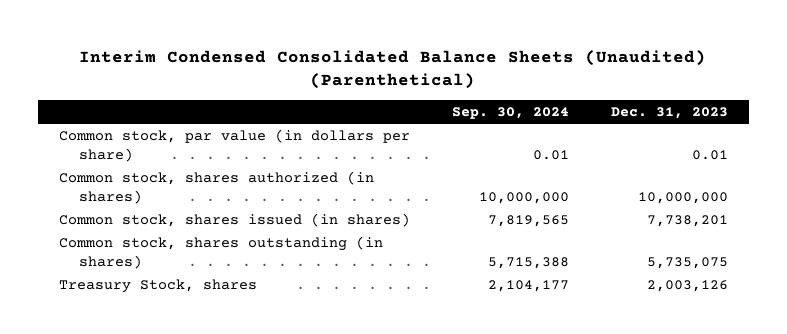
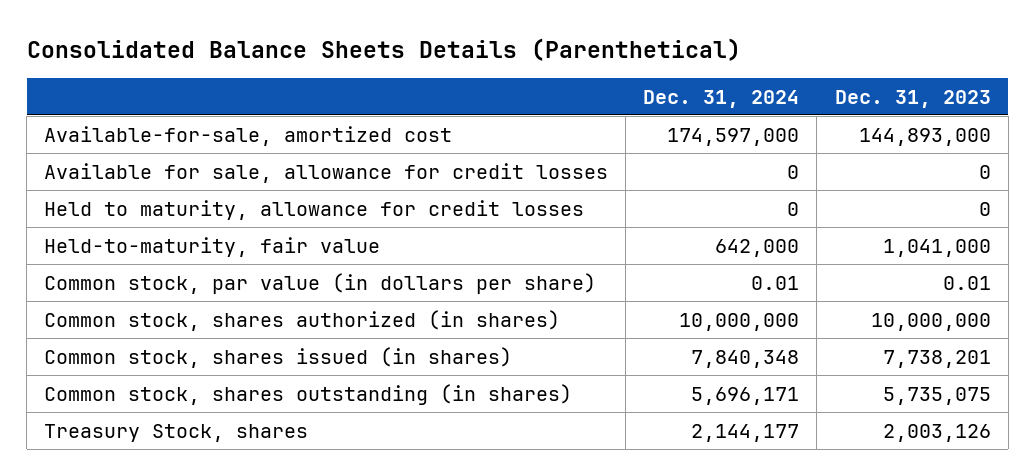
- Interim Condensed Consolidated Balance Sheets (Unaudited) (Parenthetical)
+ Consolidated Balance Sheets Details (Parenthetical)
- | Sep. 30, 2024 | Dec. 31, 2023
+ | Dec. 31, 2024 | Dec. 31, 2023
+ Available-for-sale, amortized cost | 174,597,000 | 144,893,000
+ Available for sale, allowance for credit losses | 0 | 0
+ Held to maturity, allowance for credit losses | 0 | 0
+ Held-to-maturity, fair value | 642,000 | 1,041,000

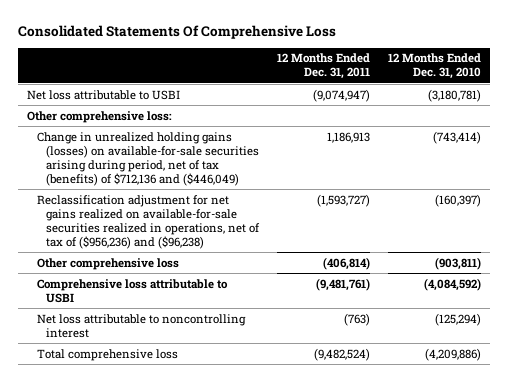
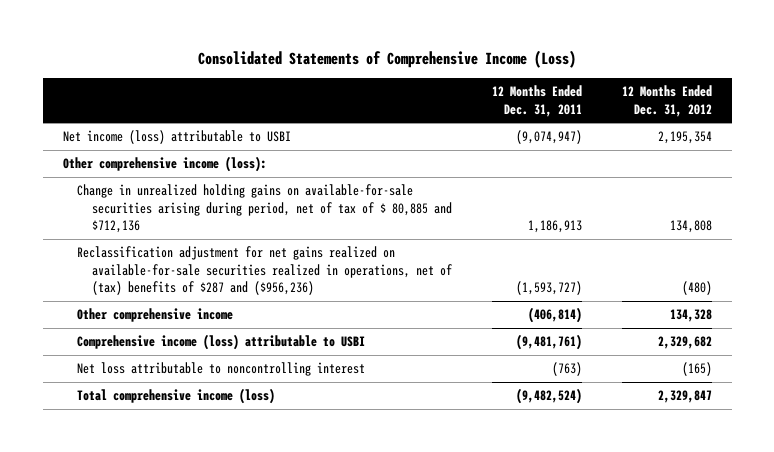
- Consolidated Statements Of Comprehensive Loss
+ Consolidated Statements of Comprehensive Income (Loss)
- | 12 Months Ended Dec. 31, 2011 | 12 Months Ended Dec. 31, 2010
+ | 12 Months Ended Dec. 31, 2011 | 12 Months Ended Dec. 31, 2012
- Net loss attributable to USBI | (9,074,947) | (3,180,781)
- Other comprehensive loss:
- Change in unrealized holding gains (losses) on available-for-sale securities arising during period, net of tax (benefits) of $712,136 and ($446,049) | 1,186,913 | (743,414)
- Reclassification adjustment for net gains realized on available-for-sale securities realized in operations, net of tax of ($956,236) and ($96,238) | (1,593,727) | (160,397)
- Other comprehensive loss | (406,814) | (903,811)
- Comprehensive loss attributable to USBI | (9,481,761) | (4,084,592)
+ Net income (loss) attributable to USBI | (9,074,947) | 2,195,354
+ Other comprehensive income (loss):
+ Change in unrealized holding gains on available-for-sale securities arising during period, net of tax of $ 80,885 and $712,136 | 1,186,913 | 134,808
+ Reclassification adjustment for net gains realized on available-for-sale securities realized in operations, net of (tax) benefits of $287 and ($956,236) | (1,593,727) | (480)
+ Other comprehensive income | (406,814) | 134,328
+ Comprehensive income (loss) attributable to USBI | (9,481,761) | 2,329,682
- Total comprehensive loss | (9,482,524) | (4,209,886)
+ Total comprehensive income (loss) | (9,482,524) | 2,329,847

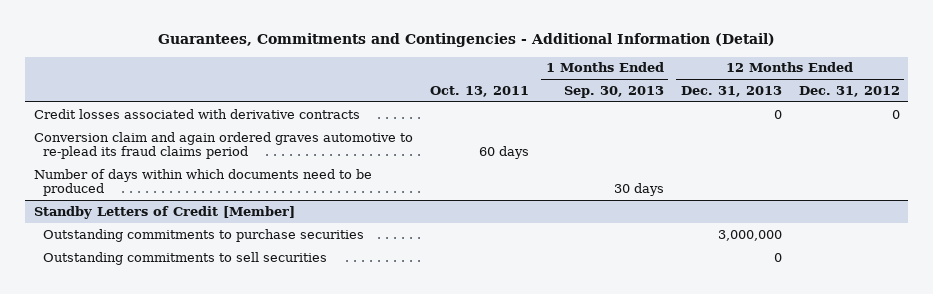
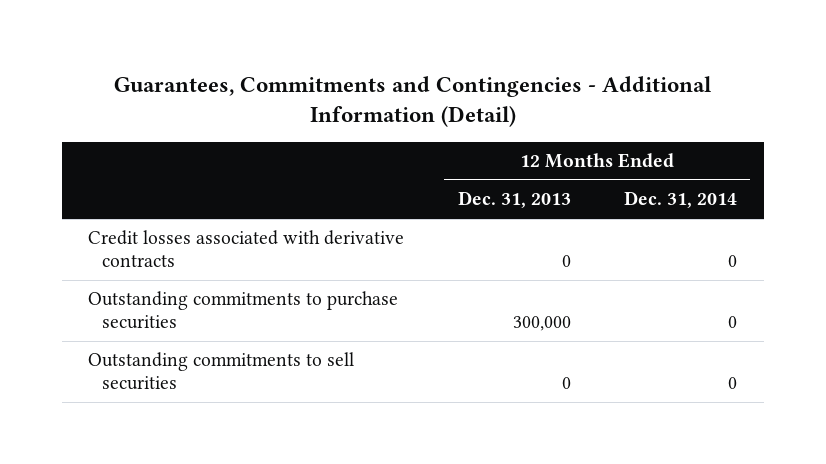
- | Oct. 13, 2011 | 1 Months Ended Sep. 30, 2013 | 12 Months Ended Dec. 31, 2013 | 12 Months Ended Dec. 31, 2012
+ | 12 Months Ended Dec. 31, 2013 | 12 Months Ended Dec. 31, 2014
- Conversion claim and again ordered graves automotive to re-plead its fraud claims period | 60 days | | |
- Number of days within which documents need to be produced | | 30 days | |
- Standby Letters of Credit [Member]
- Outstanding commitments to purchase securities | | | 3,000,000 |
+ Outstanding commitments to purchase securities | 300,000 | 0

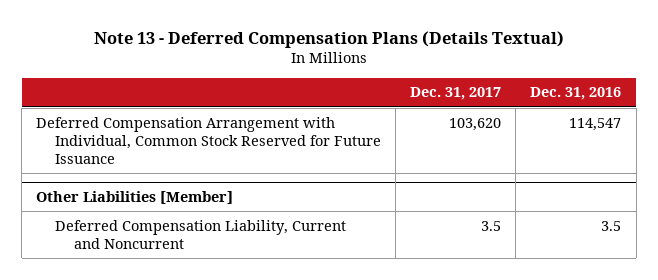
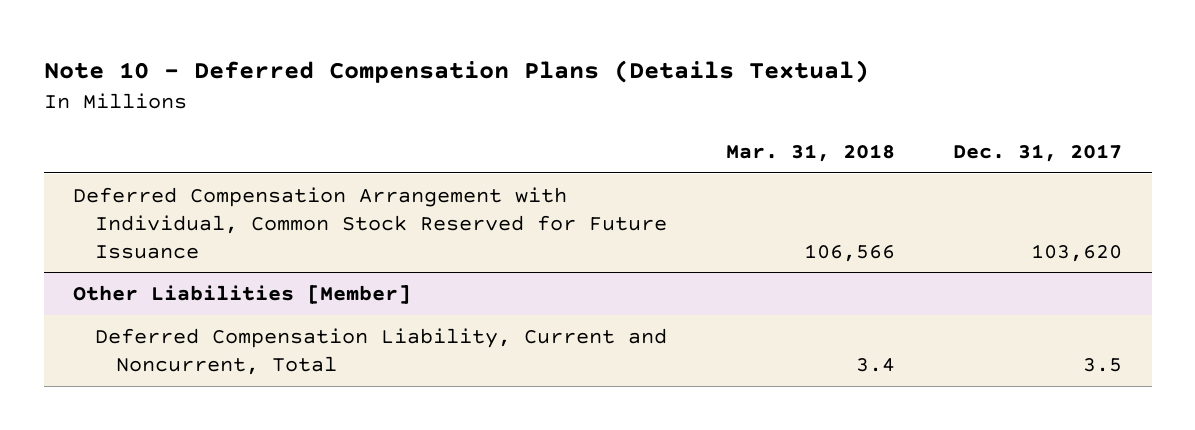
- Note 13 - Deferred Compensation Plans (Details Textual)
+ Note 10 - Deferred Compensation Plans (Details Textual)
- | Dec. 31, 2017 | Dec. 31, 2016
+ | Mar. 31, 2018 | Dec. 31, 2017
@ Other Liabilities [Member]
- Deferred Compensation Liability, Current and Noncurrent | 3.5 | 3.5
+ Deferred Compensation Liability, Current and Noncurrent, Total | 3.4 | 3.5

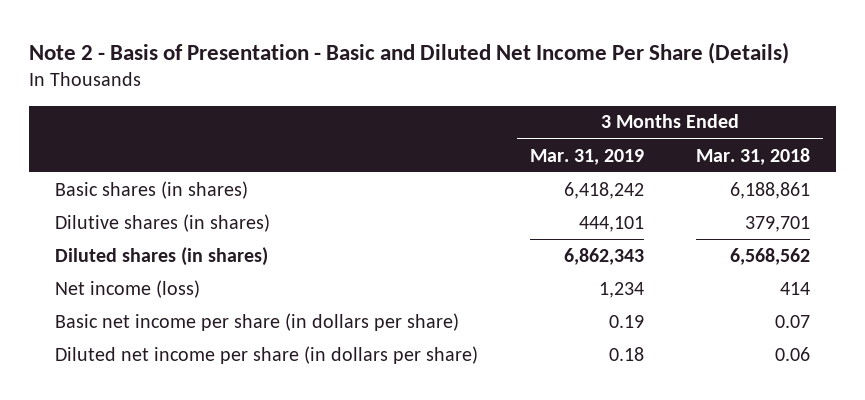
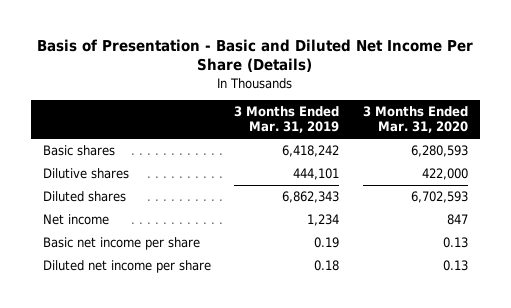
- Note 2 - Basis of Presentation - Basic and Diluted Net Income Per Share (Details)
+ Basis of Presentation - Basic and Diluted Net Income Per Share (Details)
- | 3 Months Ended Mar. 31, 2019 | 3 Months Ended Mar. 31, 2018
+ | 3 Months Ended Mar. 31, 2019 | 3 Months Ended Mar. 31, 2020
- Basic shares (in shares) | 6,418,242 | 6,188,861
- Dilutive shares (in shares) | 444,101 | 379,701
- Diluted shares (in shares) | 6,862,343 | 6,568,562
- Net income (loss) | 1,234 | 414
- Basic net income per share (in dollars per share) | 0.19 | 0.07
- Diluted net income per share (in dollars per share) | 0.18 | 0.06
+ Basic shares | 6,418,242 | 6,280,593
+ Dilutive shares | 444,101 | 422,000
+ Diluted shares | 6,862,343 | 6,702,593
+ Net income | 1,234 | 847
+ Basic net income per share | 0.19 | 0.13
+ Diluted net income per share | 0.18 | 0.13

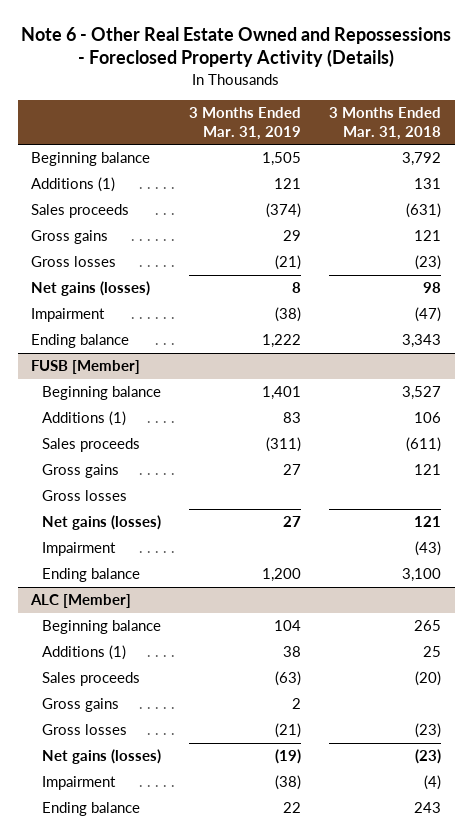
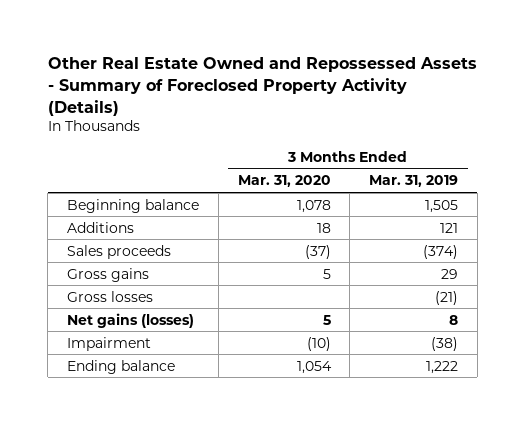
- Note 6 - Other Real Estate Owned and Repossessions - Foreclosed Property Activity (Details)
+ Other Real Estate Owned and Repossessed Assets - Summary of Foreclosed Property Activity (Details)
- | 3 Months Ended Mar. 31, 2019 | 3 Months Ended Mar. 31, 2018
+ | 3 Months Ended Mar. 31, 2020 | 3 Months Ended Mar. 31, 2019
- Additions (1) | 121 | 131
+ Additions | 18 | 121
- FUSB [Member]
- Beginning balance | 1,401 | 3,527
- Additions (1) | 83 | 106
- Sales proceeds | (311) | (611)
- Gross gains | 27 | 121
- Gross losses
- Net gains (losses) | 27 | 121
- Impairment | | (43)
- Ending balance | 1,200 | 3,100
- ALC [Member]
- Beginning balance | 104 | 265
- Additions (1) | 38 | 25
- Sales proceeds | (63) | (20)
- Gross gains | 2 |
- Gross losses | (21) | (23)
- Net gains (losses) | (19) | (23)
- Impairment | (38) | (4)
- Ending balance | 22 | 243

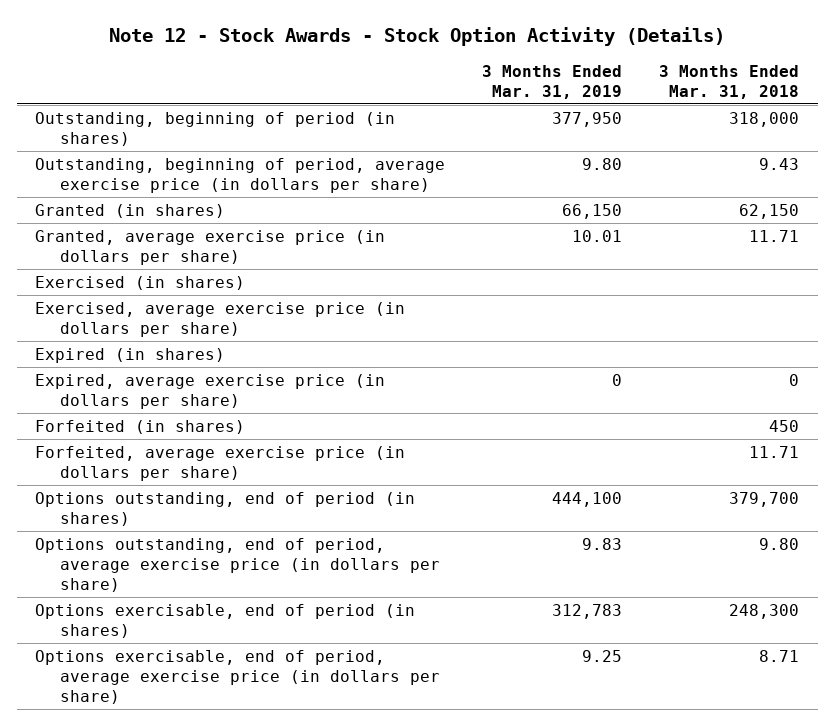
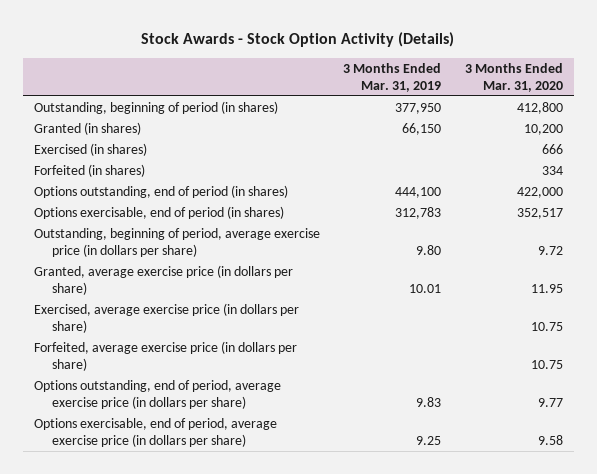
- Note 12 - Stock Awards - Stock Option Activity (Details)
+ Stock Awards - Stock Option Activity (Details)
- | 3 Months Ended Mar. 31, 2019 | 3 Months Ended Mar. 31, 2018
+ | 3 Months Ended Mar. 31, 2019 | 3 Months Ended Mar. 31, 2020
- Expired (in shares)
- Expired, average exercise price (in dollars per share) | 0 | 0
moved down: Outstanding, beginning of period, average exercise price (in dollars per share) | 9.80 | 9.72
moved down: Granted, average exercise price (in dollars per share) | 10.01 | 11.95
moved down: Exercised, average exercise price (in dollars per share) | | 10.75
moved down: Forfeited, average exercise price (in dollars per share) | | 10.75
moved down: Options outstanding, end of period, average exercise price (in dollars per share) | 9.83 | 9.77

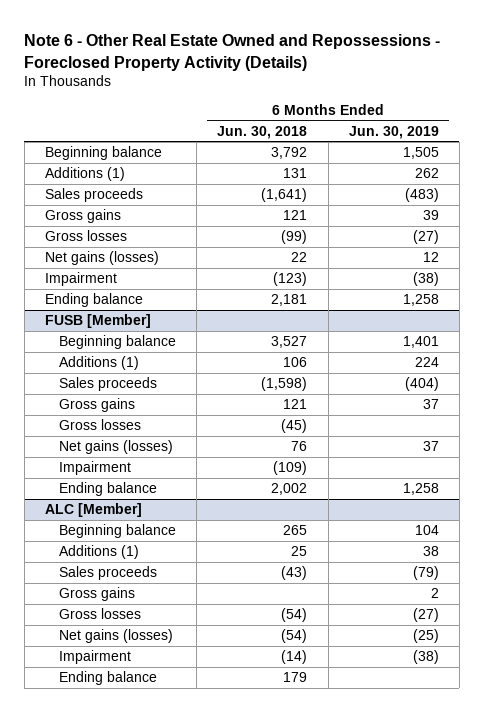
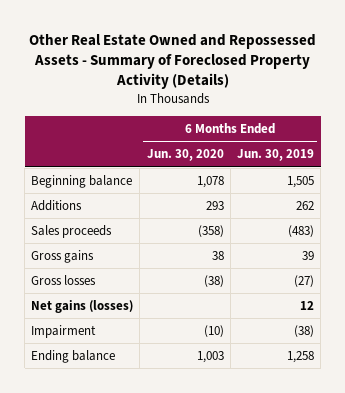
- Note 6 - Other Real Estate Owned and Repossessions - Foreclosed Property Activity (Details)
+ Other Real Estate Owned and Repossessed Assets - Summary of Foreclosed Property Activity (Details)
- | 6 Months Ended Jun. 30, 2018 | 6 Months Ended Jun. 30, 2019
+ | 6 Months Ended Jun. 30, 2020 | 6 Months Ended Jun. 30, 2019
- Additions (1) | 131 | 262
+ Additions | 293 | 262
- FUSB [Member]
- Beginning balance | 3,527 | 1,401
- Additions (1) | 106 | 224
- Sales proceeds | (1,598) | (404)
- Gross gains | 121 | 37
- Gross losses | (45) |
- Net gains (losses) | 76 | 37
- Impairment | (109) |
- Ending balance | 2,002 | 1,258
- ALC [Member]
- Beginning balance | 265 | 104
- Additions (1) | 25 | 38
- Sales proceeds | (43) | (79)
- Gross gains | | 2
- Gross losses | (54) | (27)
- Net gains (losses) | (54) | (25)
- Impairment | (14) | (38)
- Ending balance | 179 |

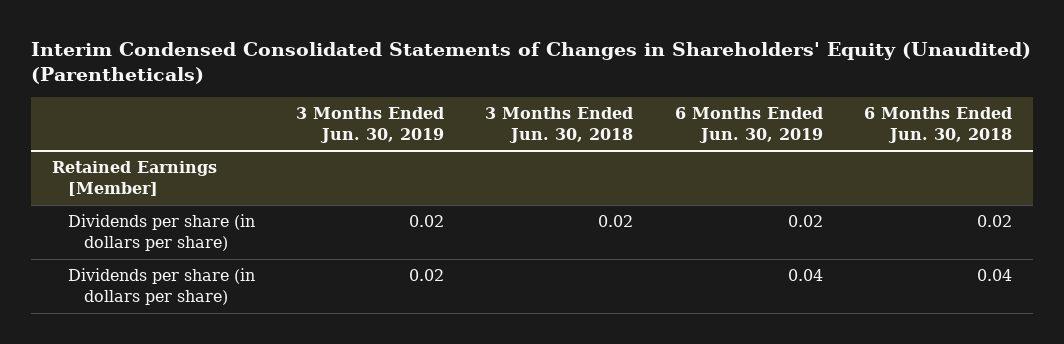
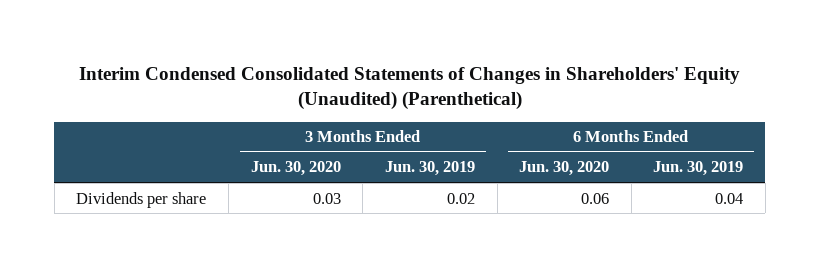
- Interim Condensed Consolidated Statements of Changes in Shareholders' Equity (Unaudited) (Parentheticals)
+ Interim Condensed Consolidated Statements of Changes in Shareholders' Equity (Unaudited) (Parenthetical)
- | 3 Months Ended Jun. 30, 2019 | 3 Months Ended Jun. 30, 2018 | 6 Months Ended Jun. 30, 2019 | 6 Months Ended Jun. 30, 2018
+ | 3 Months Ended Jun. 30, 2020 | 3 Months Ended Jun. 30, 2019 | 6 Months Ended Jun. 30, 2020 | 6 Months Ended Jun. 30, 2019
- Retained Earnings [Member]
- Dividends per share (in dollars per share) | 0.02 | 0.02 | 0.02 | 0.02
- Dividends per share (in dollars per share) | 0.02 | | 0.04 | 0.04
+ Dividends per share | 0.03 | 0.02 | 0.06 | 0.04

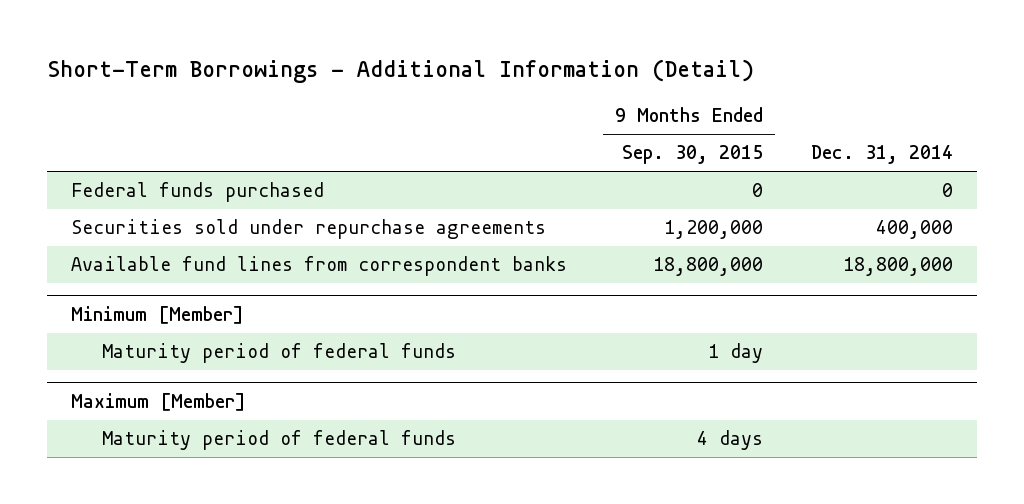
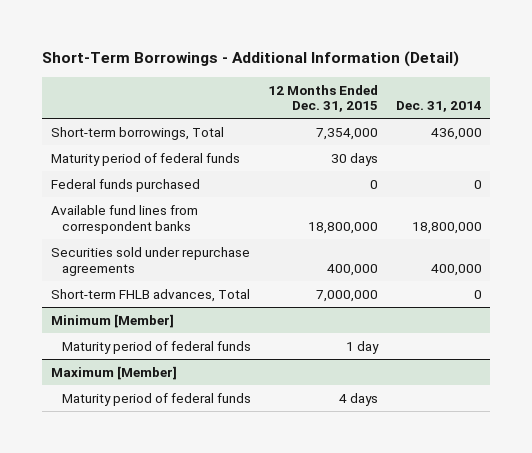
- | 9 Months Ended Sep. 30, 2015 | Dec. 31, 2014
+ | 12 Months Ended Dec. 31, 2015 | Dec. 31, 2014
+ Short-term borrowings, Total | 7,354,000 | 436,000
+ Maturity period of federal funds | 30 days |
moved down: Securities sold under repurchase agreements | 400,000 | 400,000
+ Short-term FHLB advances, Total | 7,000,000 | 0

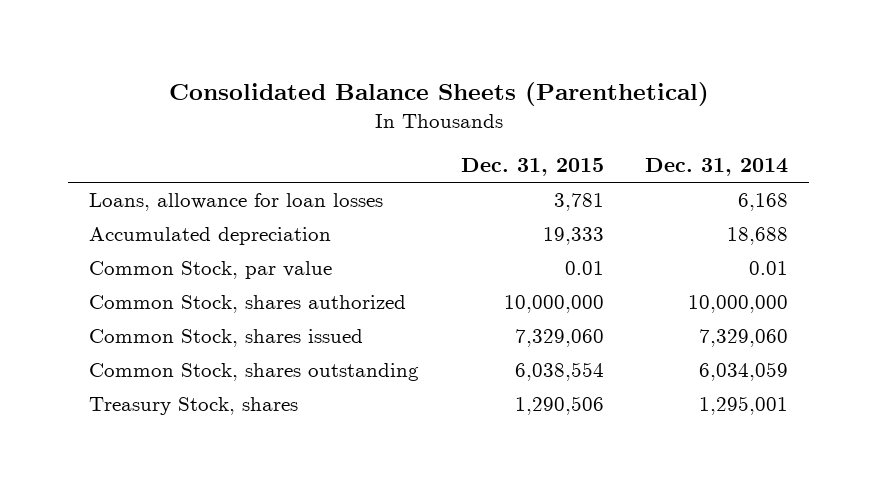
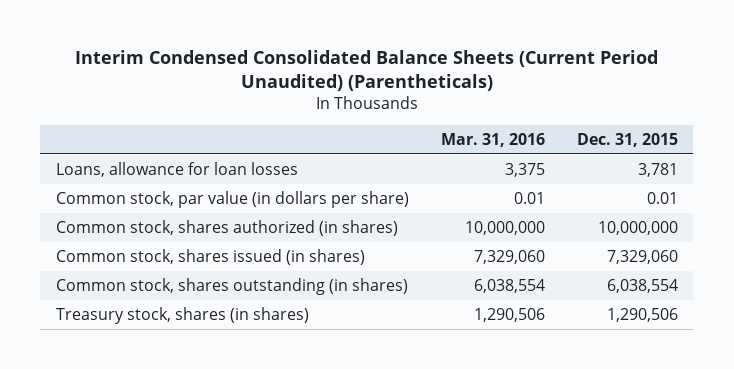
- Consolidated Balance Sheets (Parenthetical)
+ Interim Condensed Consolidated Balance Sheets (Current Period Unaudited) (Parentheticals)
- | Dec. 31, 2015 | Dec. 31, 2014
+ | Mar. 31, 2016 | Dec. 31, 2015
- Accumulated depreciation | 19,333 | 18,688
- Common Stock, par value | 0.01 | 0.01
- Common Stock, shares authorized | 10,000,000 | 10,000,000
- Common Stock, shares issued | 7,329,060 | 7,329,060
- Common Stock, shares outstanding | 6,038,554 | 6,034,059
- Treasury Stock, shares | 1,290,506 | 1,295,001
+ Common stock, par value (in dollars per share) | 0.01 | 0.01
+ Common stock, shares authorized (in shares) | 10,000,000 | 10,000,000
+ Common stock, shares issued (in shares) | 7,329,060 | 7,329,060
+ Common stock, shares outstanding (in shares) | 6,038,554 | 6,038,554
+ Treasury stock, shares (in shares) | 1,290,506 | 1,290,506

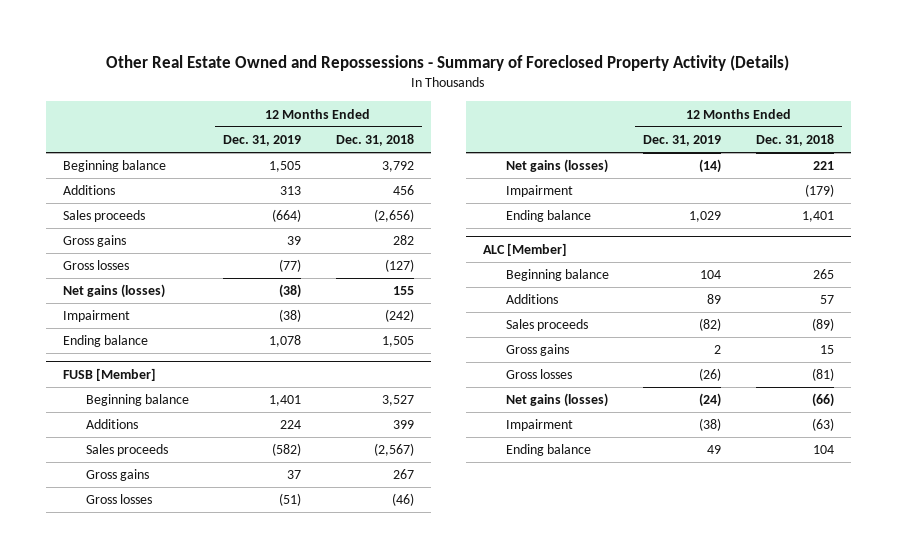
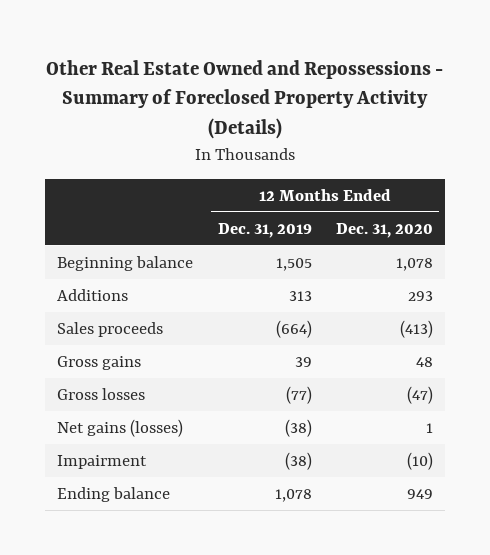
- | 12 Months Ended Dec. 31, 2019 | 12 Months Ended Dec. 31, 2018
+ | 12 Months Ended Dec. 31, 2019 | 12 Months Ended Dec. 31, 2020
- FUSB [Member]
- Beginning balance | 1,401 | 3,527
- Additions | 224 | 399
- Sales proceeds | (582) | (2,567)
- Gross gains | 37 | 267
- Gross losses | (51) | (46)
- Net gains (losses) | (14) | 221
- Impairment | | (179)
- Ending balance | 1,029 | 1,401
- ALC [Member]
- Beginning balance | 104 | 265
- Additions | 89 | 57
- Sales proceeds | (82) | (89)
- Gross gains | 2 | 15
- Gross losses | (26) | (81)
- Net gains (losses) | (24) | (66)
- Impairment | (38) | (63)
- Ending balance | 49 | 104

